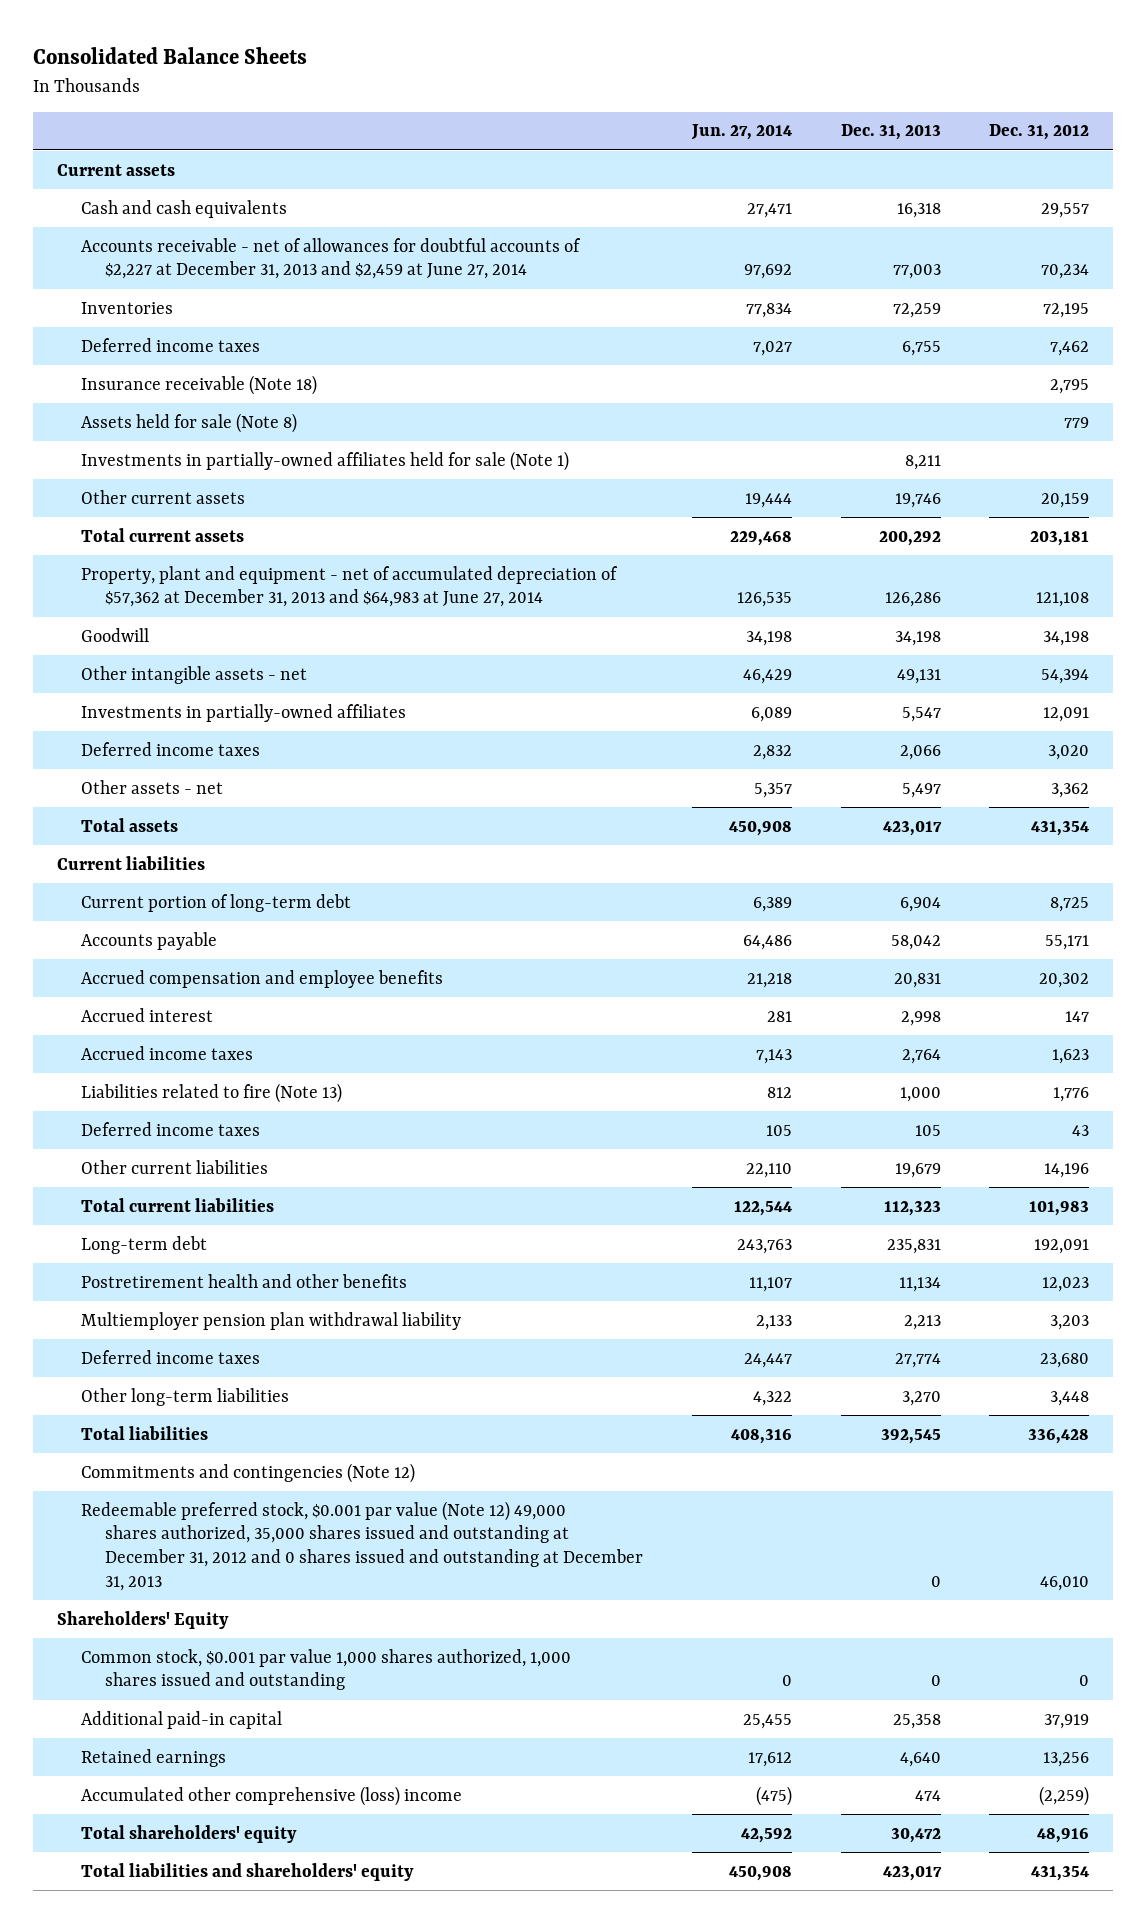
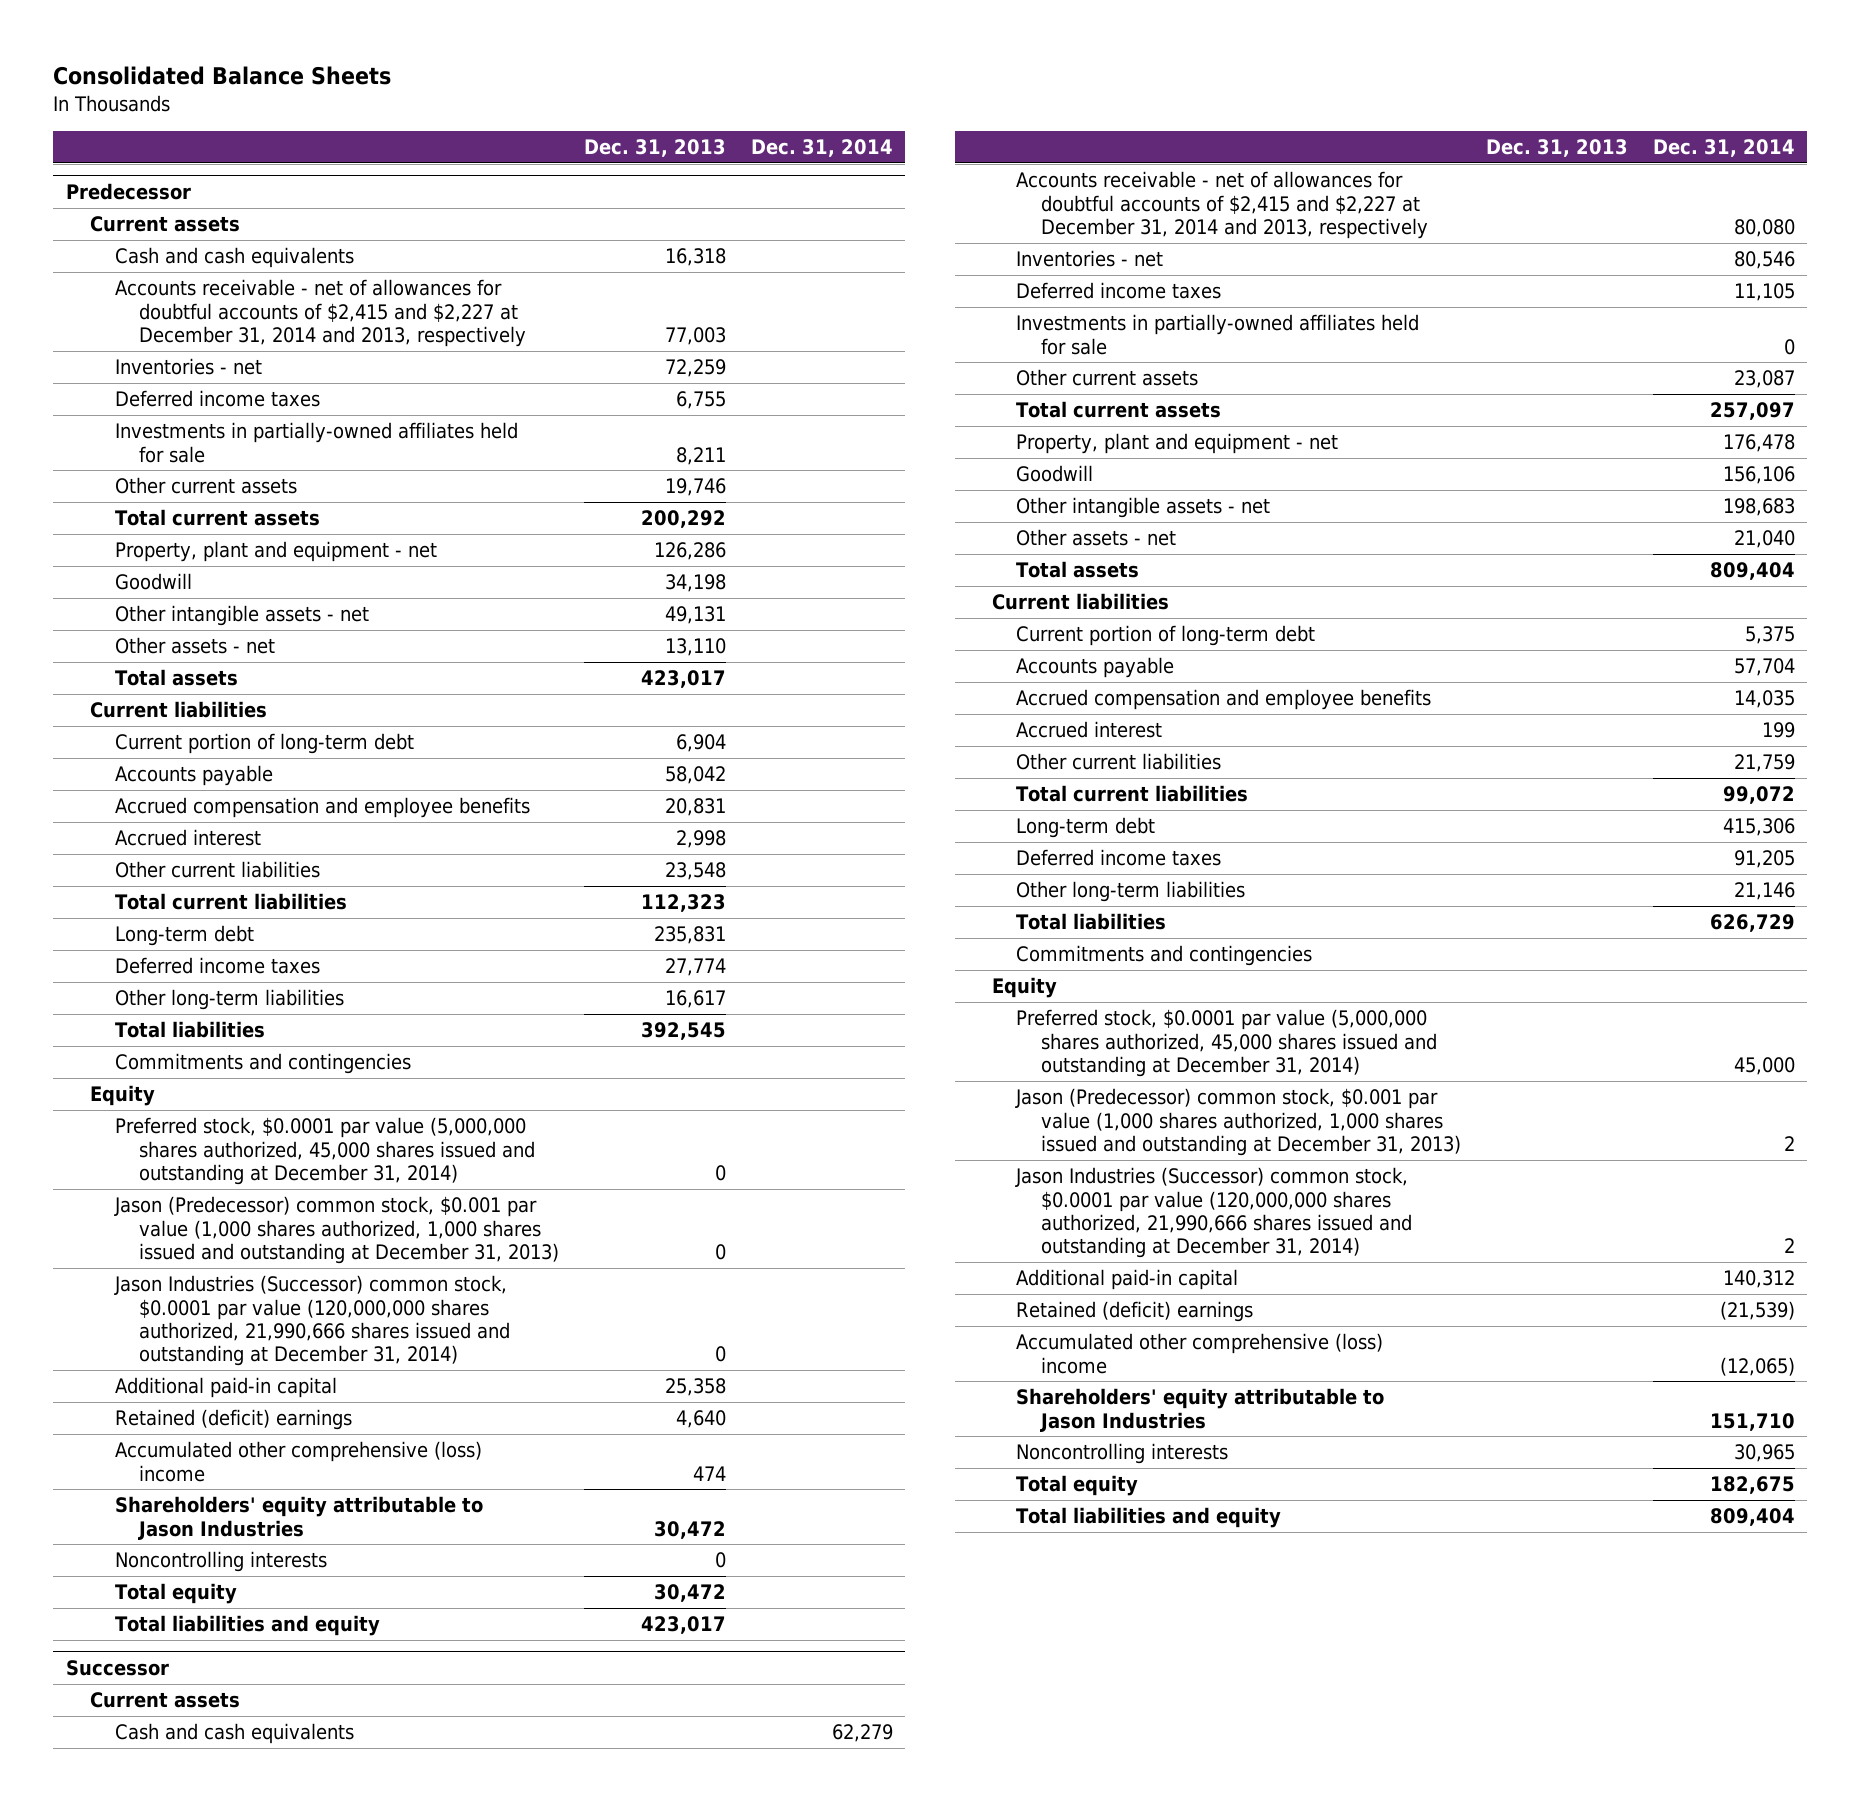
- | Jun. 27, 2014 | Dec. 31, 2013 | Dec. 31, 2012
+ | Dec. 31, 2013 | Dec. 31, 2014
+ Predecessor
- Accounts receivable - net of allowances for doubtful accounts of $2,227 at December 31, 2013 and $2,459 at June 27, 2014 | 97,692 | 77,003 | 70,234
- Inventories | 77,834 | 72,259 | 72,195
+ Accounts receivable - net of allowances for doubtful accounts of $2,415 and $2,227 at December 31, 2014 and 2013, respectively | 77,003 |
+ Inventories - net | 72,259 |
- Insurance receivable (Note 18) | | | 2,795
- Assets held for sale (Note 8) | | | 779
- Investments in partially-owned affiliates held for sale (Note 1) | | 8,211 |
+ Investments in partially-owned affiliates held for sale | 8,211 |
- Property, plant and equipment - net of accumulated depreciation of $57,362 at December 31, 2013 and $64,983 at June 27, 2014 | 126,535 | 126,286 | 121,108
+ Property, plant and equipment - net | 126,286 |
- Investments in partially-owned affiliates | 6,089 | 5,547 | 12,091
- Deferred income taxes | 2,832 | 2,066 | 3,020
- Other assets - net | 5,357 | 5,497 | 3,362
+ Other assets - net | 13,110 |
- Accrued income taxes | 7,143 | 2,764 | 1,623
- Liabilities related to fire (Note 13) | 812 | 1,000 | 1,776
- Deferred income taxes | 105 | 105 | 43
- Other current liabilities | 22,110 | 19,679 | 14,196
+ Other current liabilities | 23,548 |
- Postretirement health and other benefits | 11,107 | 11,134 | 12,023
- Multiemployer pension plan withdrawal liability | 2,133 | 2,213 | 3,203
- Other long-term liabilities | 4,322 | 3,270 | 3,448
+ Other long-term liabilities | 16,617 |
- Commitments and contingencies (Note 12)
- Redeemable preferred stock, $0.001 par value (Note 12) 49,000 shares authorized, 35,000 shares issued and outstanding at December 31, 2012 and 0 shares issued and outstanding at December 31, 2013 | | 0 | 46,010
- Shareholders' Equity
- Common stock, $0.001 par value 1,000 shares authorized, 1,000 shares issued and outstanding | 0 | 0 | 0
+ Commitments and contingencies
+ Equity
+ Preferred stock, $0.0001 par value (5,000,000 shares authorized, 45,000 shares issued and outstanding at December 31, 2014) | 0 |
+ Jason (Predecessor) common stock, $0.001 par value (1,000 shares authorized, 1,000 shares issued and outstanding at December 31, 2013) | 0 |
+ Jason Industries (Successor) common stock, $0.0001 par value (120,000,000 shares authorized, 21,990,666 shares issued and outstanding at December 31, 2014) | 0 |
- Retained earnings | 17,612 | 4,640 | 13,256
+ Retained (deficit) earnings | 4,640 |
- Total shareholders' equity | 42,592 | 30,472 | 48,916
- Total liabilities and shareholders' equity | 450,908 | 423,017 | 431,354
+ Shareholders' equity attributable to Jason Industries | 30,472 |
+ Noncontrolling interests | 0 |
+ Total equity | 30,472 |
+ Total liabilities and equity | 423,017 |
+ Successor
+ Current assets
+ Cash and cash equivalents | | 62,279
+ Accounts receivable - net of allowances for doubtful accounts of $2,415 and $2,227 at December 31, 2014 and 2013, respectively | | 80,080
+ Inventories - net | | 80,546
+ Deferred income taxes | | 11,105
+ Investments in partially-owned affiliates held for sale | | 0
+ Other current assets | | 23,087
+ Total current assets | | 257,097
+ Property, plant and equipment - net | | 176,478
+ Goodwill | | 156,106
+ Other intangible assets - net | | 198,683
+ Other assets - net | | 21,040
+ Total assets | | 809,404
+ Current liabilities
+ Current portion of long-term debt | | 5,375
+ Accounts payable | | 57,704
+ Accrued compensation and employee benefits | | 14,035
+ Accrued interest | | 199
+ Other current liabilities | | 21,759
+ Total current liabilities | | 99,072
+ Long-term debt | | 415,306
+ Deferred income taxes | | 91,205
+ Other long-term liabilities | | 21,146
+ Total liabilities | | 626,729
+ Commitments and contingencies
+ Equity
+ Preferred stock, $0.0001 par value (5,000,000 shares authorized, 45,000 shares issued and outstanding at December 31, 2014) | | 45,000
+ Jason (Predecessor) common stock, $0.001 par value (1,000 shares authorized, 1,000 shares issued and outstanding at December 31, 2013) | | 2
+ Jason Industries (Successor) common stock, $0.0001 par value (120,000,000 shares authorized, 21,990,666 shares issued and outstanding at December 31, 2014) | | 2
+ Additional paid-in capital | | 140,312
+ Retained (deficit) earnings | | (21,539)
+ Accumulated other comprehensive (loss) income | | (12,065)
+ Shareholders' equity attributable to Jason Industries | | 151,710
+ Noncontrolling interests | | 30,965
+ Total equity | | 182,675
+ Total liabilities and equity | | 809,404

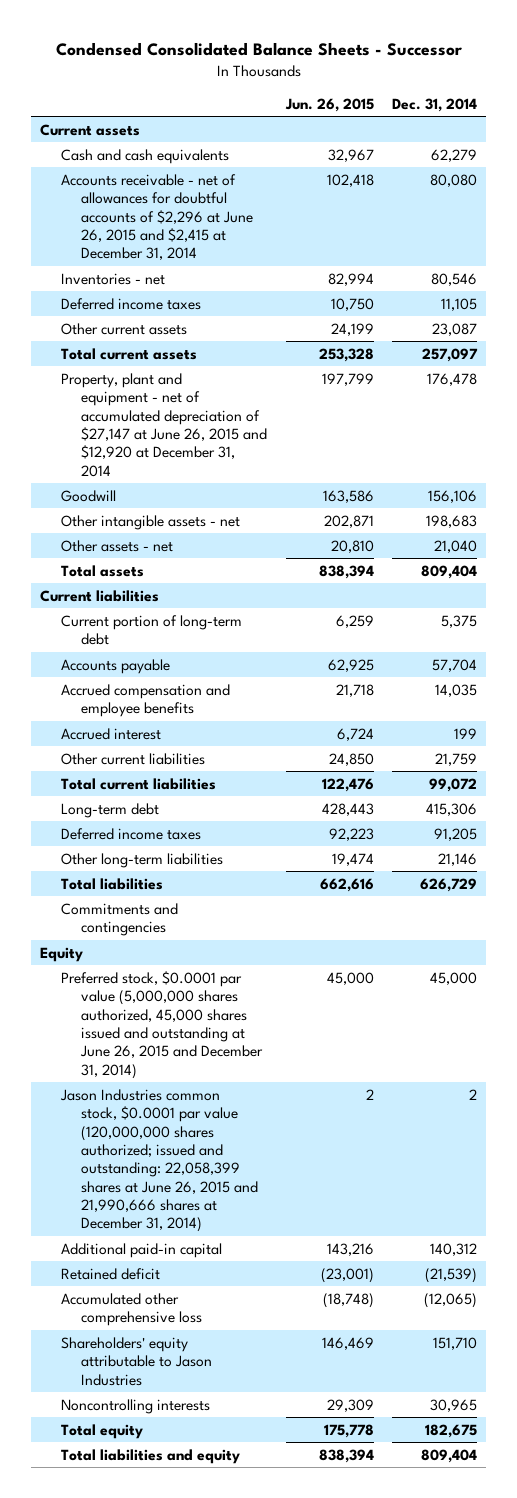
- Consolidated Balance Sheets
+ Condensed Consolidated Balance Sheets - Successor
- | Dec. 31, 2013 | Dec. 31, 2014
+ | Jun. 26, 2015 | Dec. 31, 2014
- Predecessor
- Current assets
- Cash and cash equivalents | 16,318 |
- Accounts receivable - net of allowances for doubtful accounts of $2,415 and $2,227 at December 31, 2014 and 2013, respectively | 77,003 |
- Inventories - net | 72,259 |
- Deferred income taxes | 6,755 |
- Investments in partially-owned affiliates held for sale | 8,211 |
- Other current assets | 19,746 |
- Total current assets | 200,292 |
- Property, plant and equipment - net | 126,286 |
- Goodwill | 34,198 |
- Other intangible assets - net | 49,131 |
- Other assets - net | 13,110 |
- Total assets | 423,017 |
- Current liabilities
- Current portion of long-term debt | 6,904 |
- Accounts payable | 58,042 |
- Accrued compensation and employee benefits | 20,831 |
- Accrued interest | 2,998 |
- Other current liabilities | 23,548 |
- Total current liabilities | 112,323 |
- Long-term debt | 235,831 |
- Deferred income taxes | 27,774 |
- Other long-term liabilities | 16,617 |
- Total liabilities | 392,545 |
- Commitments and contingencies
- Equity
- Preferred stock, $0.0001 par value (5,000,000 shares authorized, 45,000 shares issued and outstanding at December 31, 2014) | 0 |
- Jason (Predecessor) common stock, $0.001 par value (1,000 shares authorized, 1,000 shares issued and outstanding at December 31, 2013) | 0 |
- Jason Industries (Successor) common stock, $0.0001 par value (120,000,000 shares authorized, 21,990,666 shares issued and outstanding at December 31, 2014) | 0 |
- Additional paid-in capital | 25,358 |
- Retained (deficit) earnings | 4,640 |
- Accumulated other comprehensive (loss) income | 474 |
- Shareholders' equity attributable to Jason Industries | 30,472 |
- Noncontrolling interests | 0 |
- Total equity | 30,472 |
- Total liabilities and equity | 423,017 |
- Successor
- Accounts receivable - net of allowances for doubtful accounts of $2,415 and $2,227 at December 31, 2014 and 2013, respectively | | 80,080
+ Accounts receivable - net of allowances for doubtful accounts of $2,296 at June 26, 2015 and $2,415 at December 31, 2014 | 102,418 | 80,080
- Investments in partially-owned affiliates held for sale | | 0
- Property, plant and equipment - net | | 176,478
+ Property, plant and equipment - net of accumulated depreciation of $27,147 at June 26, 2015 and $12,920 at December 31, 2014 | 197,799 | 176,478
- Preferred stock, $0.0001 par value (5,000,000 shares authorized, 45,000 shares issued and outstanding at December 31, 2014) | | 45,000
- Jason (Predecessor) common stock, $0.001 par value (1,000 shares authorized, 1,000 shares issued and outstanding at December 31, 2013) | | 2
- Jason Industries (Successor) common stock, $0.0001 par value (120,000,000 shares authorized, 21,990,666 shares issued and outstanding at December 31, 2014) | | 2
+ Preferred stock, $0.0001 par value (5,000,000 shares authorized, 45,000 shares issued and outstanding at June 26, 2015 and December 31, 2014) | 45,000 | 45,000
+ Jason Industries common stock, $0.0001 par value (120,000,000 shares authorized; issued and outstanding: 22,058,399 shares at June 26, 2015 and 21,990,666 shares at December 31, 2014) | 2 | 2
- Retained (deficit) earnings | | (21,539)
- Accumulated other comprehensive (loss) income | | (12,065)
+ Retained deficit | (23,001) | (21,539)
+ Accumulated other comprehensive loss | (18,748) | (12,065)

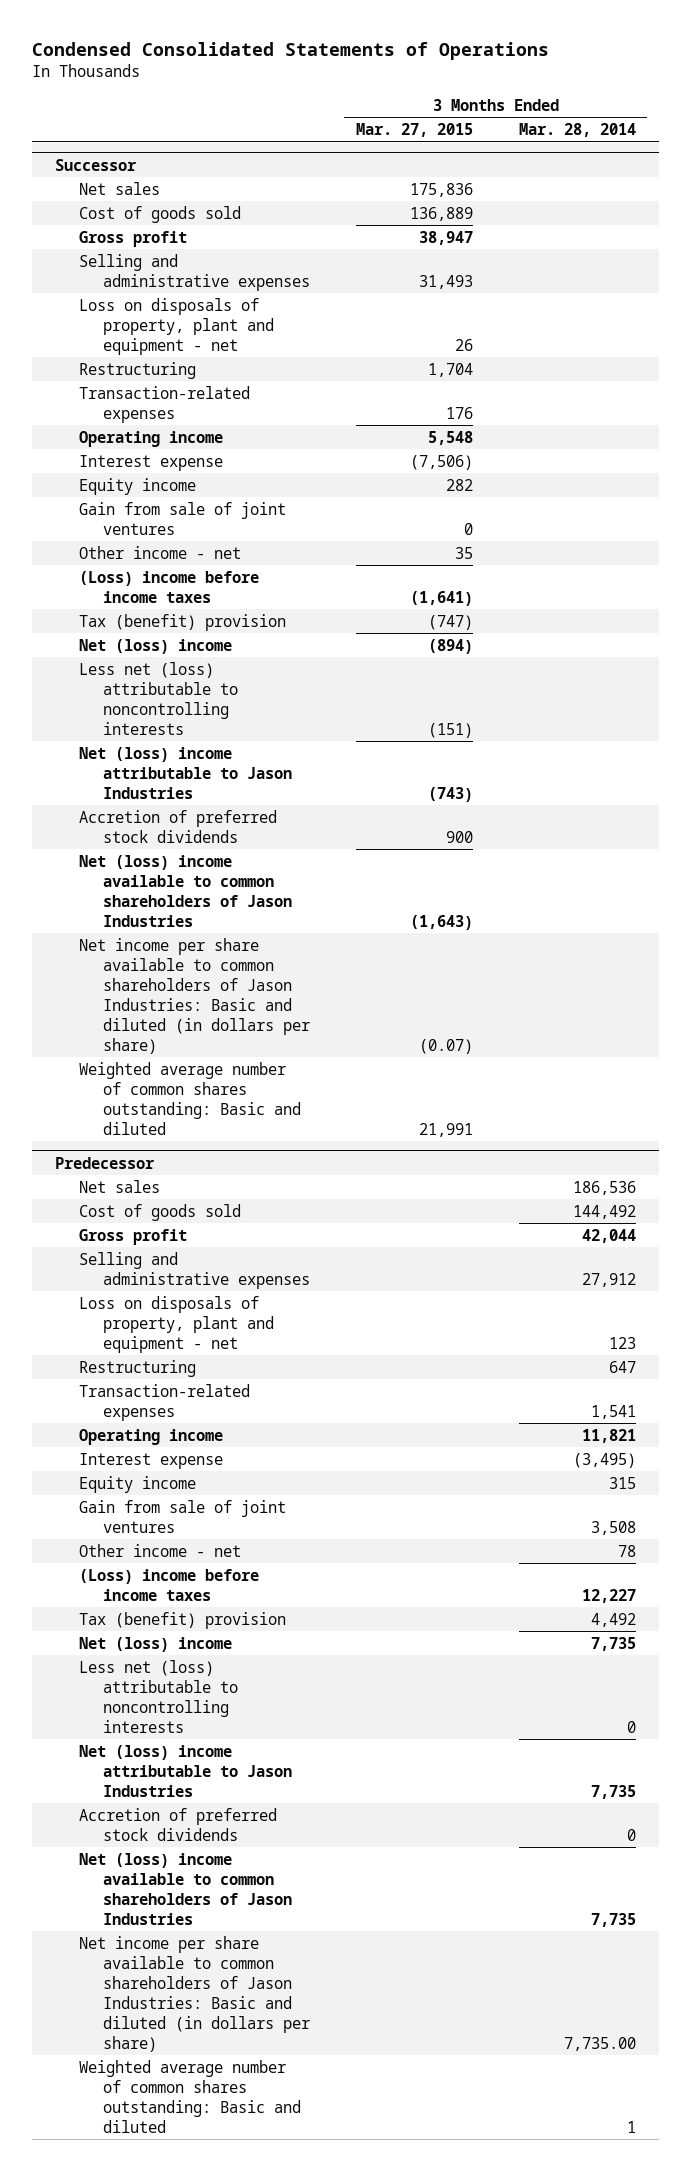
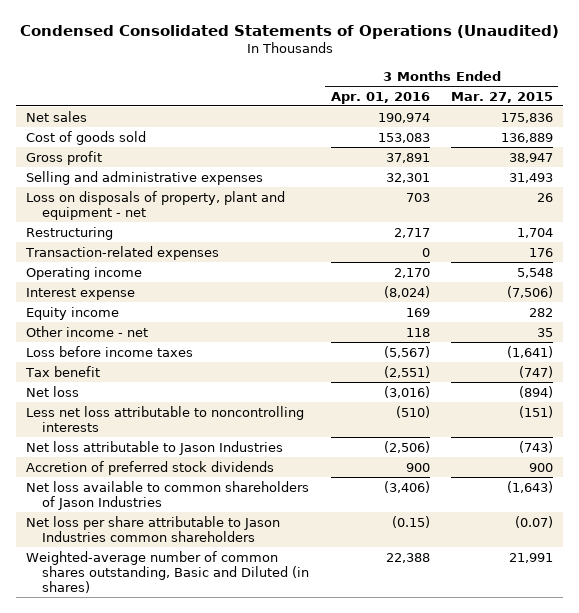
- Condensed Consolidated Statements of Operations
+ Condensed Consolidated Statements of Operations (Unaudited)
- | 3 Months Ended Mar. 27, 2015 | 3 Months Ended Mar. 28, 2014
+ | 3 Months Ended Apr. 01, 2016 | 3 Months Ended Mar. 27, 2015
- Successor
- Gain from sale of joint ventures | 0 |
- (Loss) income before income taxes | (1,641) |
- Tax (benefit) provision | (747) |
- Net (loss) income | (894) |
- Less net (loss) attributable to noncontrolling interests | (151) |
- Net (loss) income attributable to Jason Industries | (743) |
+ Loss before income taxes | (5,567) | (1,641)
+ Tax benefit | (2,551) | (747)
+ Net loss | (3,016) | (894)
+ Less net loss attributable to noncontrolling interests | (510) | (151)
+ Net loss attributable to Jason Industries | (2,506) | (743)
- Net (loss) income available to common shareholders of Jason Industries | (1,643) |
- Net income per share available to common shareholders of Jason Industries: Basic and diluted (in dollars per share) | (0.07) |
- Weighted average number of common shares outstanding: Basic and diluted | 21,991 |
- Predecessor
- Net sales | | 186,536
- Cost of goods sold | | 144,492
- Gross profit | | 42,044
- Selling and administrative expenses | | 27,912
- Loss on disposals of property, plant and equipment - net | | 123
- Restructuring | | 647
- Transaction-related expenses | | 1,541
- Operating income | | 11,821
- Interest expense | | (3,495)
- Equity income | | 315
- Gain from sale of joint ventures | | 3,508
- Other income - net | | 78
- (Loss) income before income taxes | | 12,227
- Tax (benefit) provision | | 4,492
- Net (loss) income | | 7,735
- Less net (loss) attributable to noncontrolling interests | | 0
- Net (loss) income attributable to Jason Industries | | 7,735
- Accretion of preferred stock dividends | | 0
- Net (loss) income available to common shareholders of Jason Industries | | 7,735
- Net income per share available to common shareholders of Jason Industries: Basic and diluted (in dollars per share) | | 7,735.00
- Weighted average number of common shares outstanding: Basic and diluted | | 1
+ Net loss available to common shareholders of Jason Industries | (3,406) | (1,643)
+ Net loss per share attributable to Jason Industries common shareholders | (0.15) | (0.07)
+ Weighted-average number of common shares outstanding, Basic and Diluted (in shares) | 22,388 | 21,991

